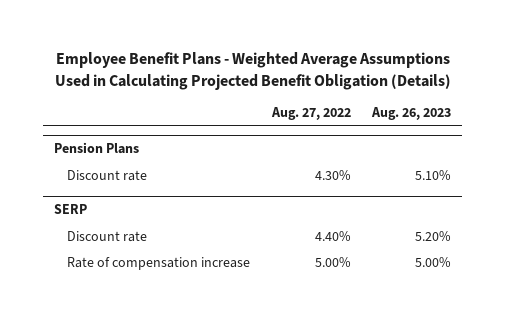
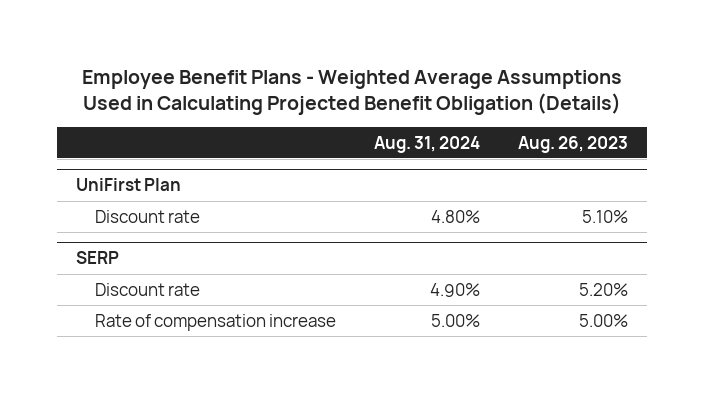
- | Aug. 27, 2022 | Aug. 26, 2023
+ | Aug. 31, 2024 | Aug. 26, 2023
- Pension Plans
+ UniFirst Plan

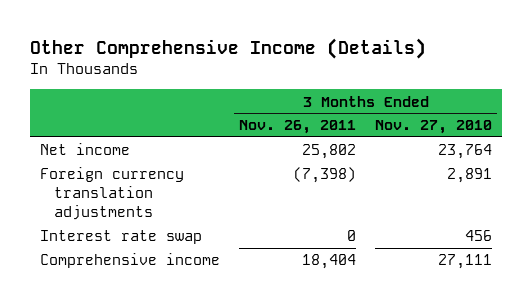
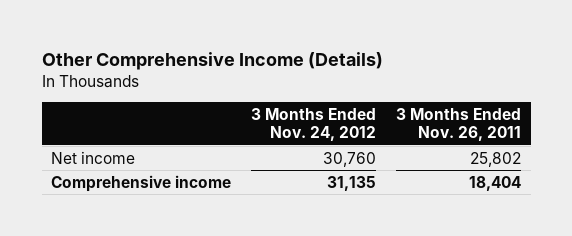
- | 3 Months Ended Nov. 26, 2011 | 3 Months Ended Nov. 27, 2010
+ | 3 Months Ended Nov. 24, 2012 | 3 Months Ended Nov. 26, 2011
- Foreign currency translation adjustments | (7,398) | 2,891
- Interest rate swap | 0 | 456

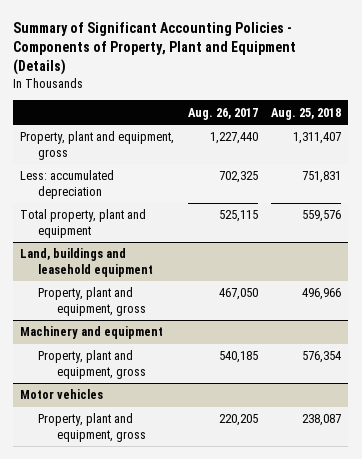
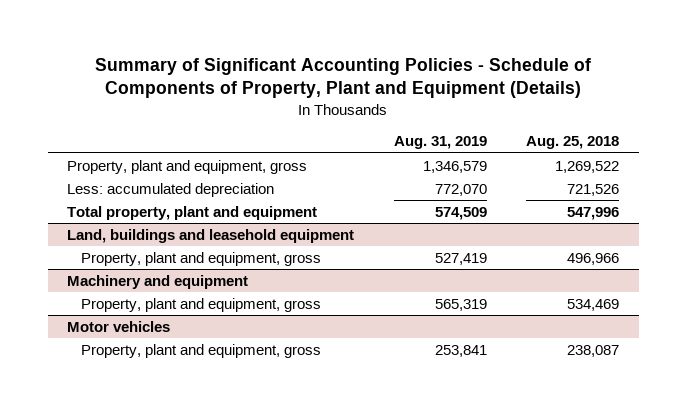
- Summary of Significant Accounting Policies - Components of Property, Plant and Equipment (Details)
+ Summary of Significant Accounting Policies - Schedule of Components of Property, Plant and Equipment (Details)
- | Aug. 26, 2017 | Aug. 25, 2018
+ | Aug. 31, 2019 | Aug. 25, 2018
- Property, plant and equipment, gross | 1,227,440 | 1,311,407
- Less: accumulated depreciation | 702,325 | 751,831
- Total property, plant and equipment | 525,115 | 559,576
+ Property, plant and equipment, gross | 1,346,579 | 1,269,522
+ Less: accumulated depreciation | 772,070 | 721,526
+ Total property, plant and equipment | 574,509 | 547,996
@ Machinery and equipment
- Property, plant and equipment, gross | 540,185 | 576,354
+ Property, plant and equipment, gross | 565,319 | 534,469

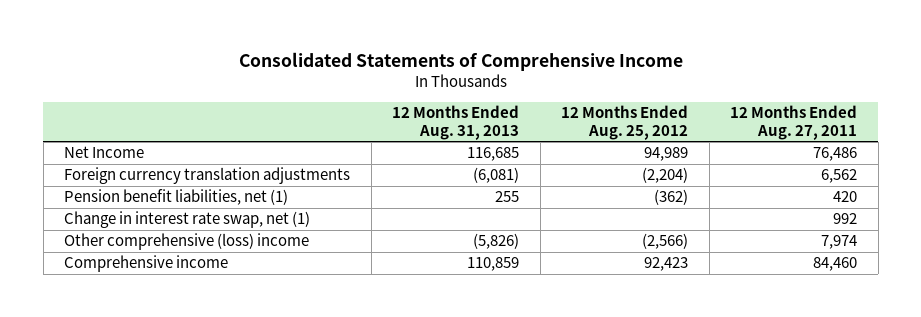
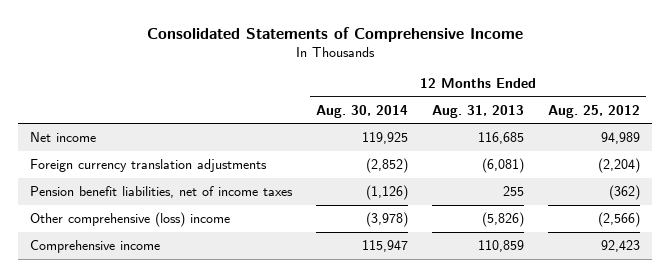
- | 12 Months Ended Aug. 31, 2013 | 12 Months Ended Aug. 25, 2012 | 12 Months Ended Aug. 27, 2011
+ | 12 Months Ended Aug. 30, 2014 | 12 Months Ended Aug. 31, 2013 | 12 Months Ended Aug. 25, 2012
- Net Income | 116,685 | 94,989 | 76,486
+ Net income | 119,925 | 116,685 | 94,989
- Pension benefit liabilities, net (1) | 255 | (362) | 420
- Change in interest rate swap, net (1) | | | 992
+ Pension benefit liabilities, net of income taxes | (1,126) | 255 | (362)

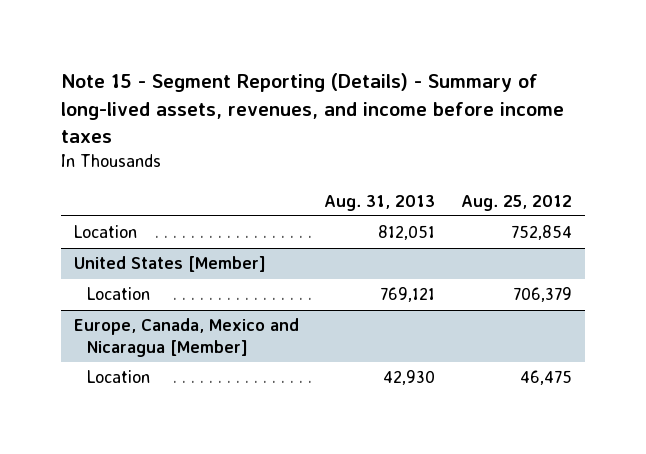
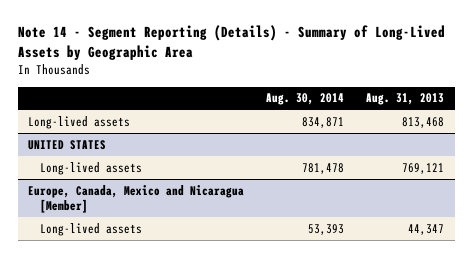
- Note 15 - Segment Reporting (Details) - Summary of long-lived assets, revenues, and income before income taxes
+ Note 14 - Segment Reporting (Details) - Summary of Long-Lived Assets by Geographic Area
- | Aug. 31, 2013 | Aug. 25, 2012
+ | Aug. 30, 2014 | Aug. 31, 2013
- Location | 812,051 | 752,854
- United States [Member]
- Location | 769,121 | 706,379
+ Long-lived assets | 834,871 | 813,468
+ UNITED STATES
+ Long-lived assets | 781,478 | 769,121
@ Europe, Canada, Mexico and Nicaragua [Member]
- Location | 42,930 | 46,475
+ Long-lived assets | 53,393 | 44,347

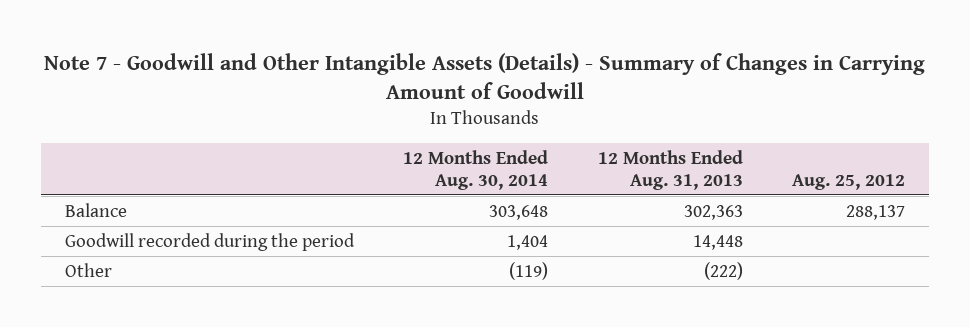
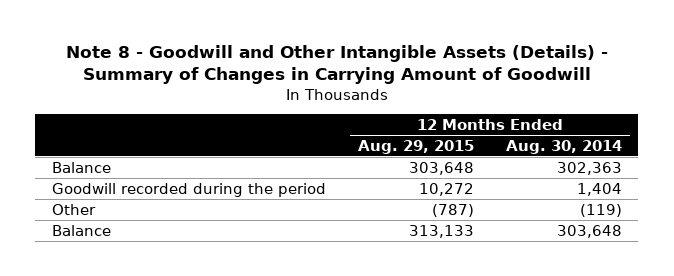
- Note 7 - Goodwill and Other Intangible Assets (Details) - Summary of Changes in Carrying Amount of Goodwill
+ Note 8 - Goodwill and Other Intangible Assets (Details) - Summary of Changes in Carrying Amount of Goodwill
- | 12 Months Ended Aug. 30, 2014 | 12 Months Ended Aug. 31, 2013 | Aug. 25, 2012
+ | 12 Months Ended Aug. 29, 2015 | 12 Months Ended Aug. 30, 2014
+ Balance | 303,648 | 302,363
moved down: Balance | 313,133 | 303,648

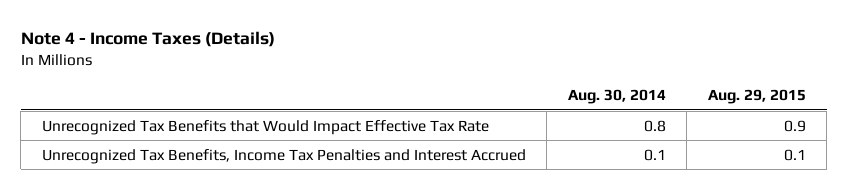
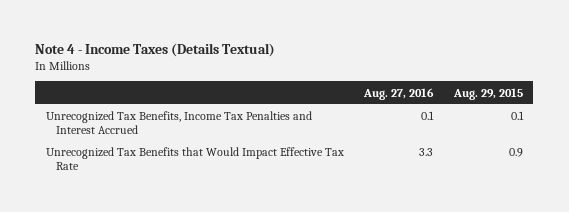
- Note 4 - Income Taxes (Details)
+ Note 4 - Income Taxes (Details Textual)
- | Aug. 30, 2014 | Aug. 29, 2015
+ | Aug. 27, 2016 | Aug. 29, 2015
moved down: Unrecognized Tax Benefits that Would Impact Effective Tax Rate | 3.3 | 0.9

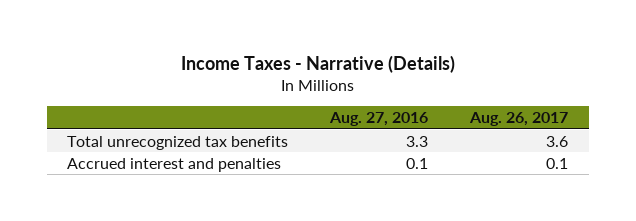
- Note 4 - Income Taxes (Details Textual)
+ Income Taxes - Narrative (Details)
- | Aug. 27, 2016 | Aug. 29, 2015
+ | Aug. 27, 2016 | Aug. 26, 2017
- Unrecognized Tax Benefits, Income Tax Penalties and Interest Accrued | 0.1 | 0.1
- Unrecognized Tax Benefits that Would Impact Effective Tax Rate | 3.3 | 0.9
+ Total unrecognized tax benefits | 3.3 | 3.6
+ Accrued interest and penalties | 0.1 | 0.1

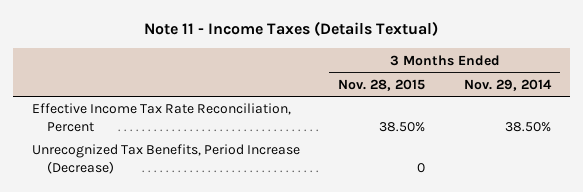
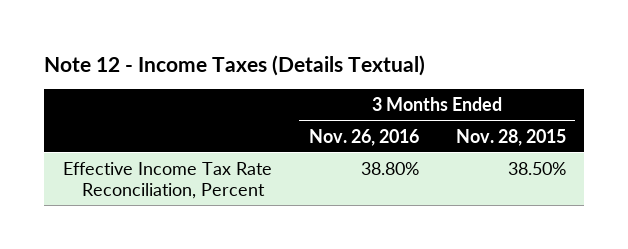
- Note 11 - Income Taxes (Details Textual)
+ Note 12 - Income Taxes (Details Textual)
- | 3 Months Ended Nov. 28, 2015 | 3 Months Ended Nov. 29, 2014
+ | 3 Months Ended Nov. 26, 2016 | 3 Months Ended Nov. 28, 2015
- Unrecognized Tax Benefits, Period Increase (Decrease) | 0 |

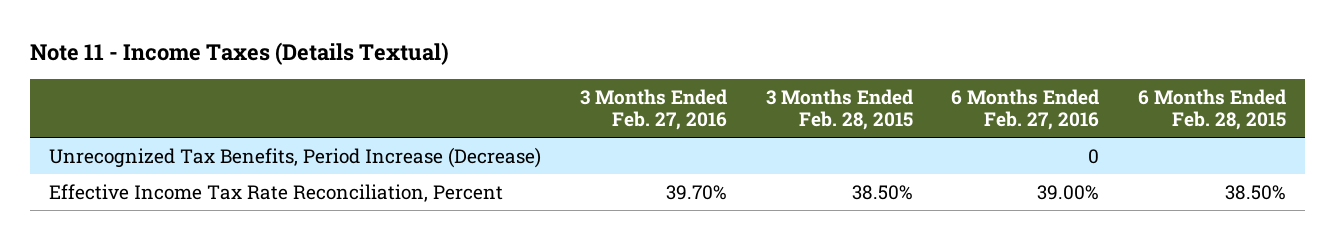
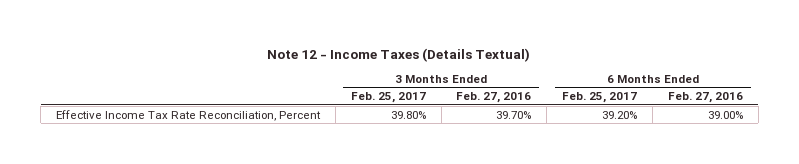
- Note 11 - Income Taxes (Details Textual)
+ Note 12 - Income Taxes (Details Textual)
- | 3 Months Ended Feb. 27, 2016 | 3 Months Ended Feb. 28, 2015 | 6 Months Ended Feb. 27, 2016 | 6 Months Ended Feb. 28, 2015
+ | 3 Months Ended Feb. 25, 2017 | 3 Months Ended Feb. 27, 2016 | 6 Months Ended Feb. 25, 2017 | 6 Months Ended Feb. 27, 2016
- Unrecognized Tax Benefits, Period Increase (Decrease) | | | 0 |

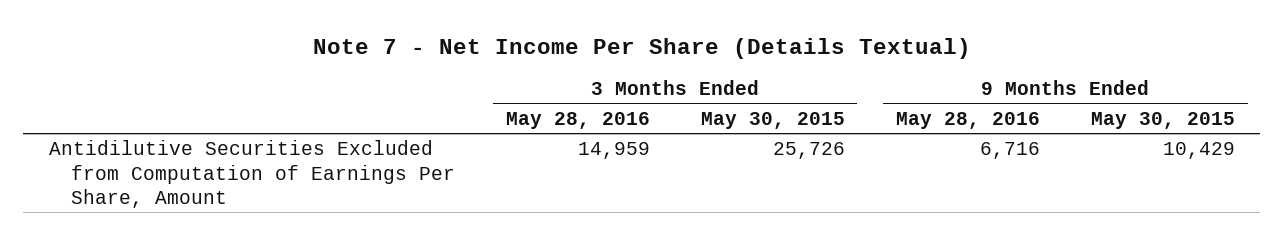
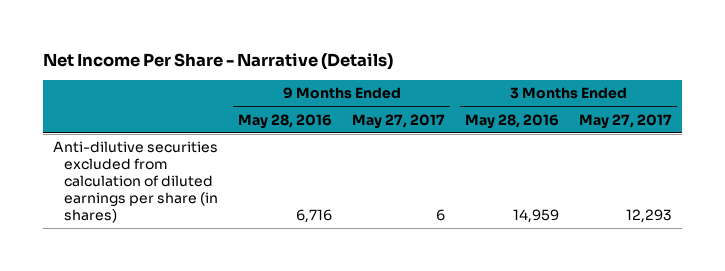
- Note 7 - Net Income Per Share (Details Textual)
+ Net Income Per Share - Narrative (Details)
- | 3 Months Ended May 28, 2016 | 3 Months Ended May 30, 2015 | 9 Months Ended May 28, 2016 | 9 Months Ended May 30, 2015
+ | 9 Months Ended May 28, 2016 | 9 Months Ended May 27, 2017 | 3 Months Ended May 28, 2016 | 3 Months Ended May 27, 2017
- Antidilutive Securities Excluded from Computation of Earnings Per Share, Amount | 14,959 | 25,726 | 6,716 | 10,429
+ Anti-dilutive securities excluded from calculation of diluted earnings per share (in shares) | 6,716 | 6 | 14,959 | 12,293

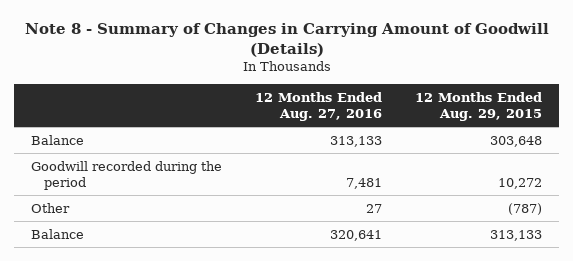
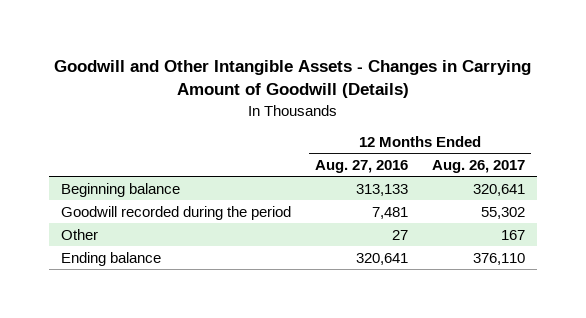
- Note 8 - Summary of Changes in Carrying Amount of Goodwill (Details)
+ Goodwill and Other Intangible Assets - Changes in Carrying Amount of Goodwill (Details)
- | 12 Months Ended Aug. 27, 2016 | 12 Months Ended Aug. 29, 2015
+ | 12 Months Ended Aug. 27, 2016 | 12 Months Ended Aug. 26, 2017
- Balance | 313,133 | 303,648
+ Beginning balance | 313,133 | 320,641
- Balance | 320,641 | 313,133
+ Ending balance | 320,641 | 376,110

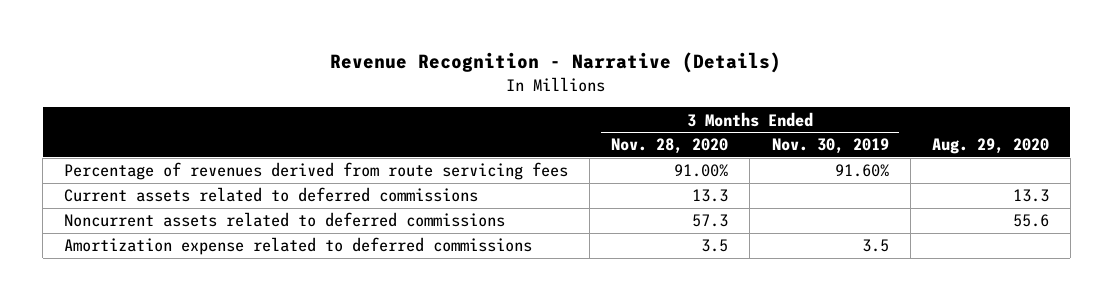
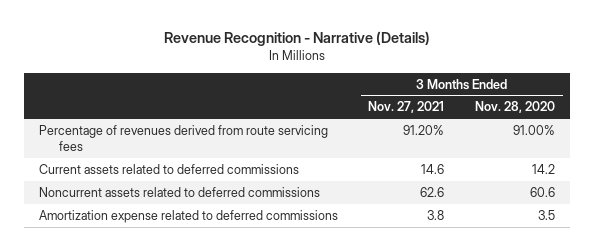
- | 3 Months Ended Nov. 28, 2020 | 3 Months Ended Nov. 30, 2019 | Aug. 29, 2020
+ | 3 Months Ended Nov. 27, 2021 | 3 Months Ended Nov. 28, 2020
- Current assets related to deferred commissions | 13.3 | | 13.3
- Noncurrent assets related to deferred commissions | 57.3 | | 55.6
+ Current assets related to deferred commissions | 14.6 | 14.2
+ Noncurrent assets related to deferred commissions | 62.6 | 60.6

